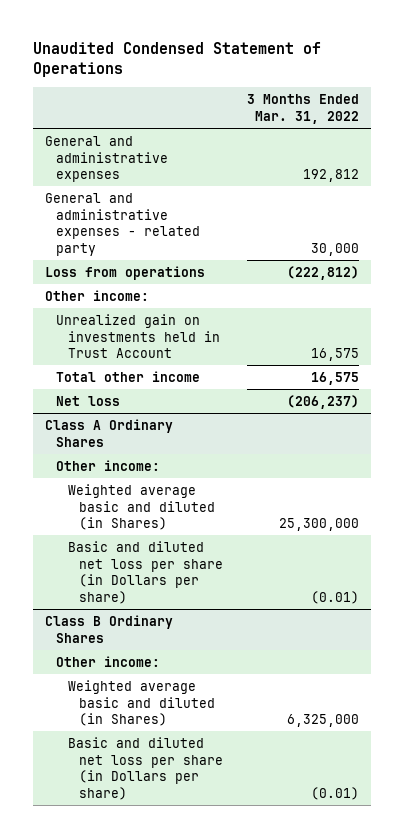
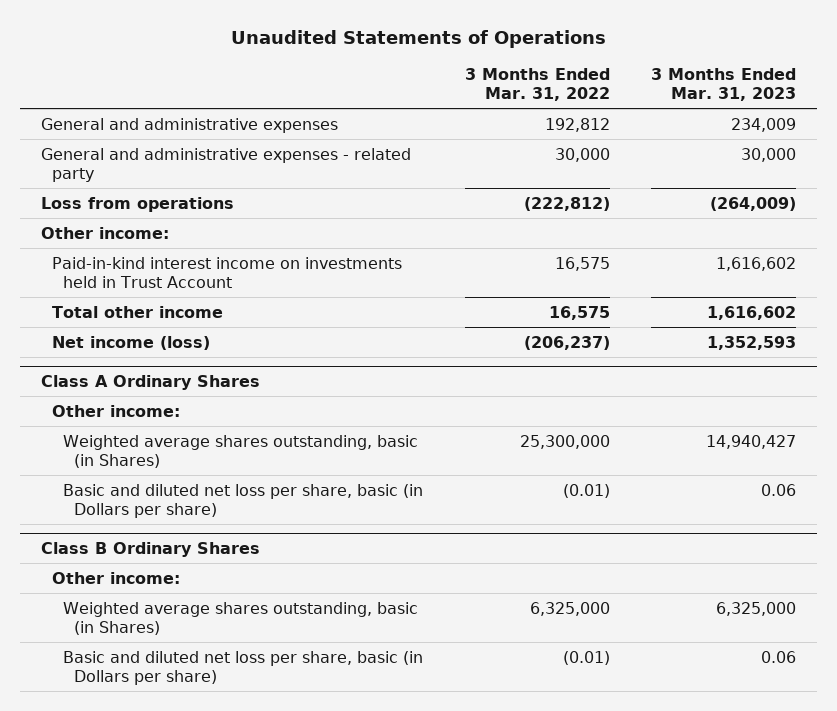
- Unaudited Condensed Statement of Operations
+ Unaudited Statements of Operations
- | 3 Months Ended Mar. 31, 2022
+ | 3 Months Ended Mar. 31, 2022 | 3 Months Ended Mar. 31, 2023
- Unrealized gain on investments held in Trust Account | 16,575
+ Paid-in-kind interest income on investments held in Trust Account | 16,575 | 1,616,602
- Net loss | (206,237)
+ Net income (loss) | (206,237) | 1,352,593
@ Class A Ordinary Shares
- Weighted average basic and diluted (in Shares) | 25,300,000
- Basic and diluted net loss per share (in Dollars per share) | (0.01)
+ Weighted average shares outstanding, basic (in Shares) | 25,300,000 | 14,940,427
+ Basic and diluted net loss per share, basic (in Dollars per share) | (0.01) | 0.06
@ Class B Ordinary Shares
- Weighted average basic and diluted (in Shares) | 6,325,000
- Basic and diluted net loss per share (in Dollars per share) | (0.01)
+ Weighted average shares outstanding, basic (in Shares) | 6,325,000 | 6,325,000
+ Basic and diluted net loss per share, basic (in Dollars per share) | (0.01) | 0.06

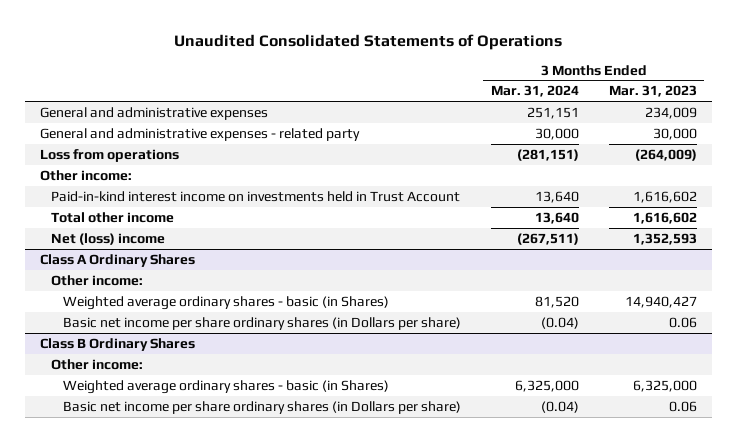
- Unaudited Statements of Operations
+ Unaudited Consolidated Statements of Operations
- | 3 Months Ended Mar. 31, 2022 | 3 Months Ended Mar. 31, 2023
+ | 3 Months Ended Mar. 31, 2024 | 3 Months Ended Mar. 31, 2023
- Net income (loss) | (206,237) | 1,352,593
+ Net (loss) income | (267,511) | 1,352,593
@ Class A Ordinary Shares
- Weighted average shares outstanding, basic (in Shares) | 25,300,000 | 14,940,427
- Basic and diluted net loss per share, basic (in Dollars per share) | (0.01) | 0.06
+ Weighted average ordinary shares - basic (in Shares) | 81,520 | 14,940,427
+ Basic net income per share ordinary shares (in Dollars per share) | (0.04) | 0.06
@ Class B Ordinary Shares
- Weighted average shares outstanding, basic (in Shares) | 6,325,000 | 6,325,000
- Basic and diluted net loss per share, basic (in Dollars per share) | (0.01) | 0.06
+ Weighted average ordinary shares - basic (in Shares) | 6,325,000 | 6,325,000
+ Basic net income per share ordinary shares (in Dollars per share) | (0.04) | 0.06

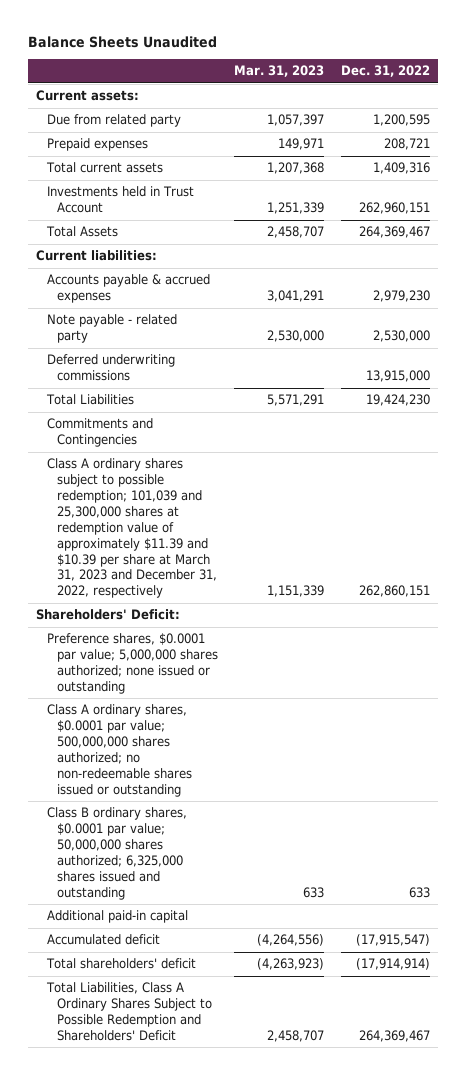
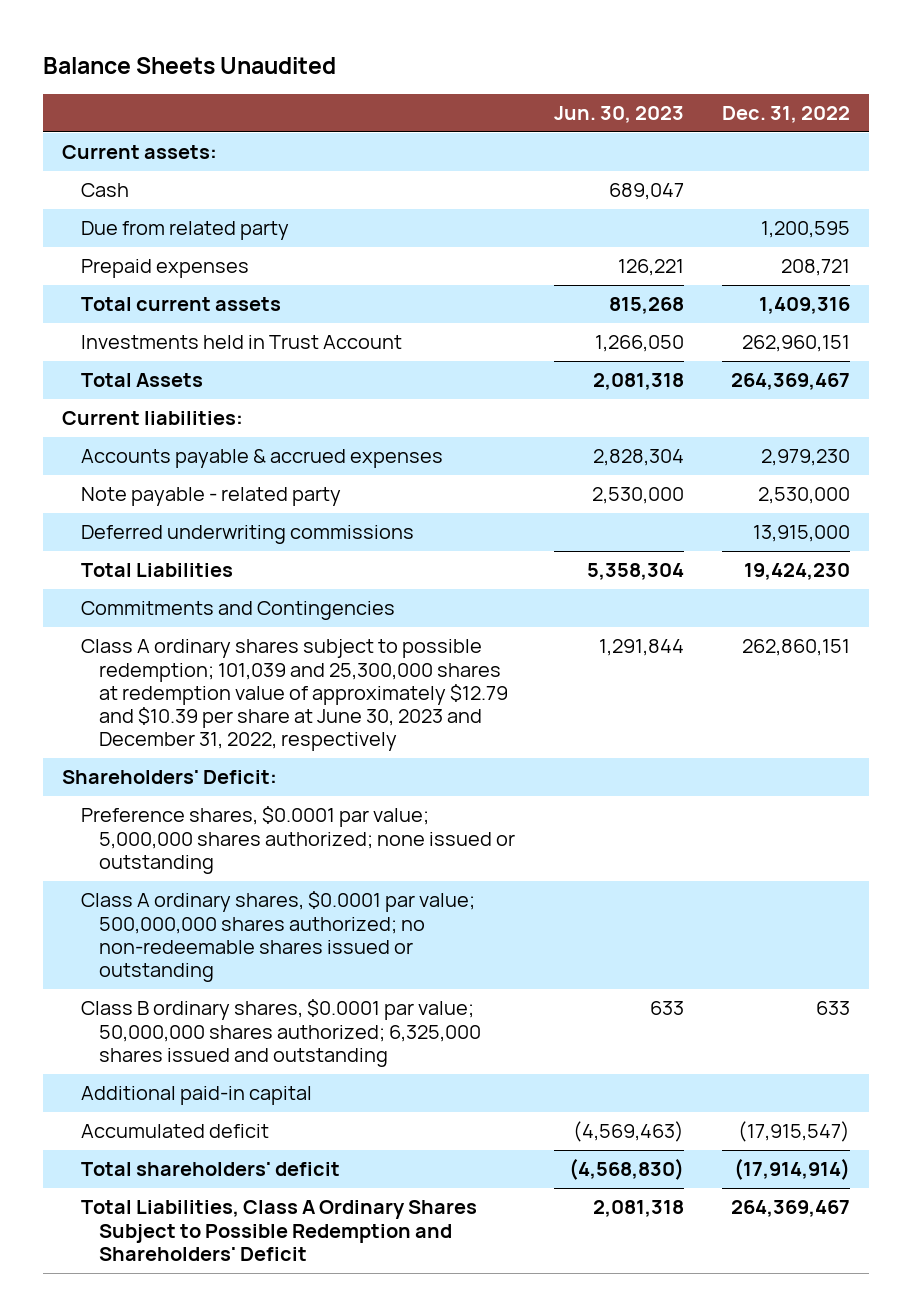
- | Mar. 31, 2023 | Dec. 31, 2022
+ | Jun. 30, 2023 | Dec. 31, 2022
+ Cash | 689,047 |
- Class A ordinary shares subject to possible redemption; 101,039 and 25,300,000 shares at redemption value of approximately $11.39 and $10.39 per share at March 31, 2023 and December 31, 2022, respectively | 1,151,339 | 262,860,151
+ Class A ordinary shares subject to possible redemption; 101,039 and 25,300,000 shares at redemption value of approximately $12.79 and $10.39 per share at June 30, 2023 and December 31, 2022, respectively | 1,291,844 | 262,860,151

